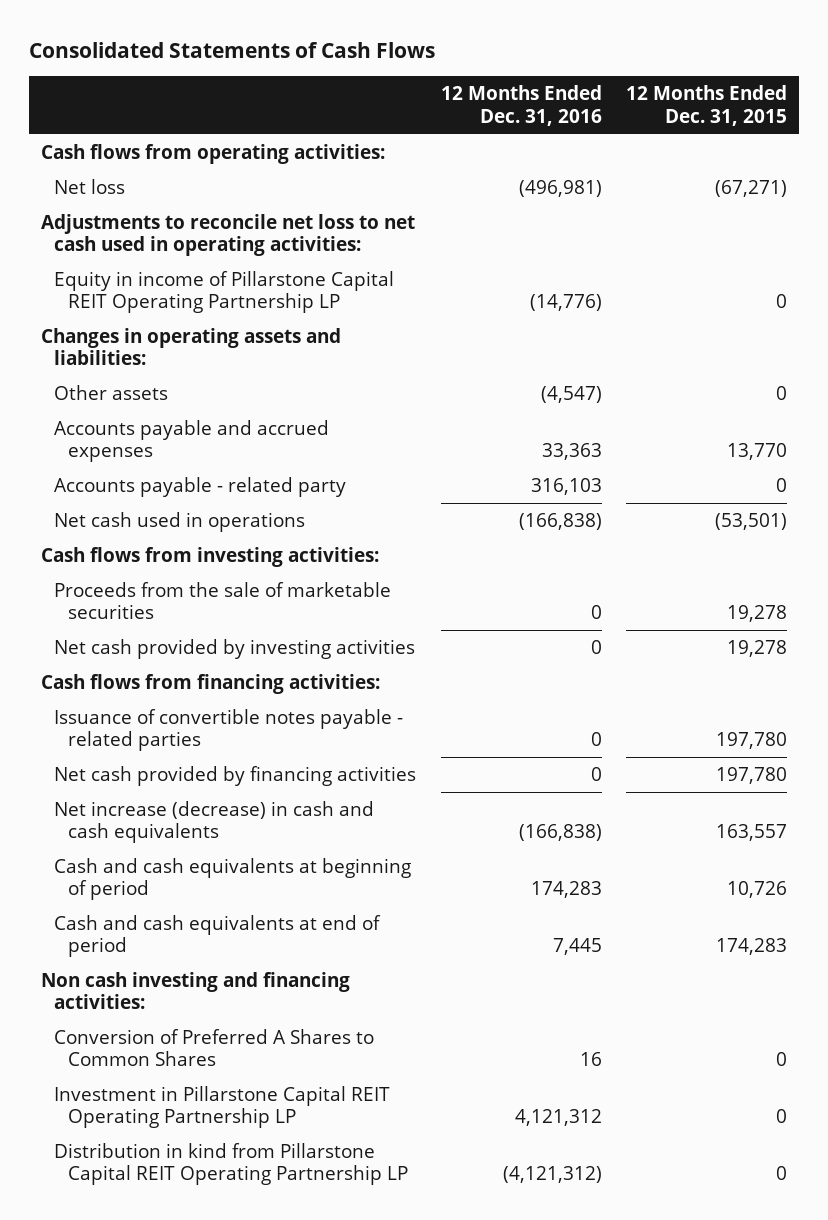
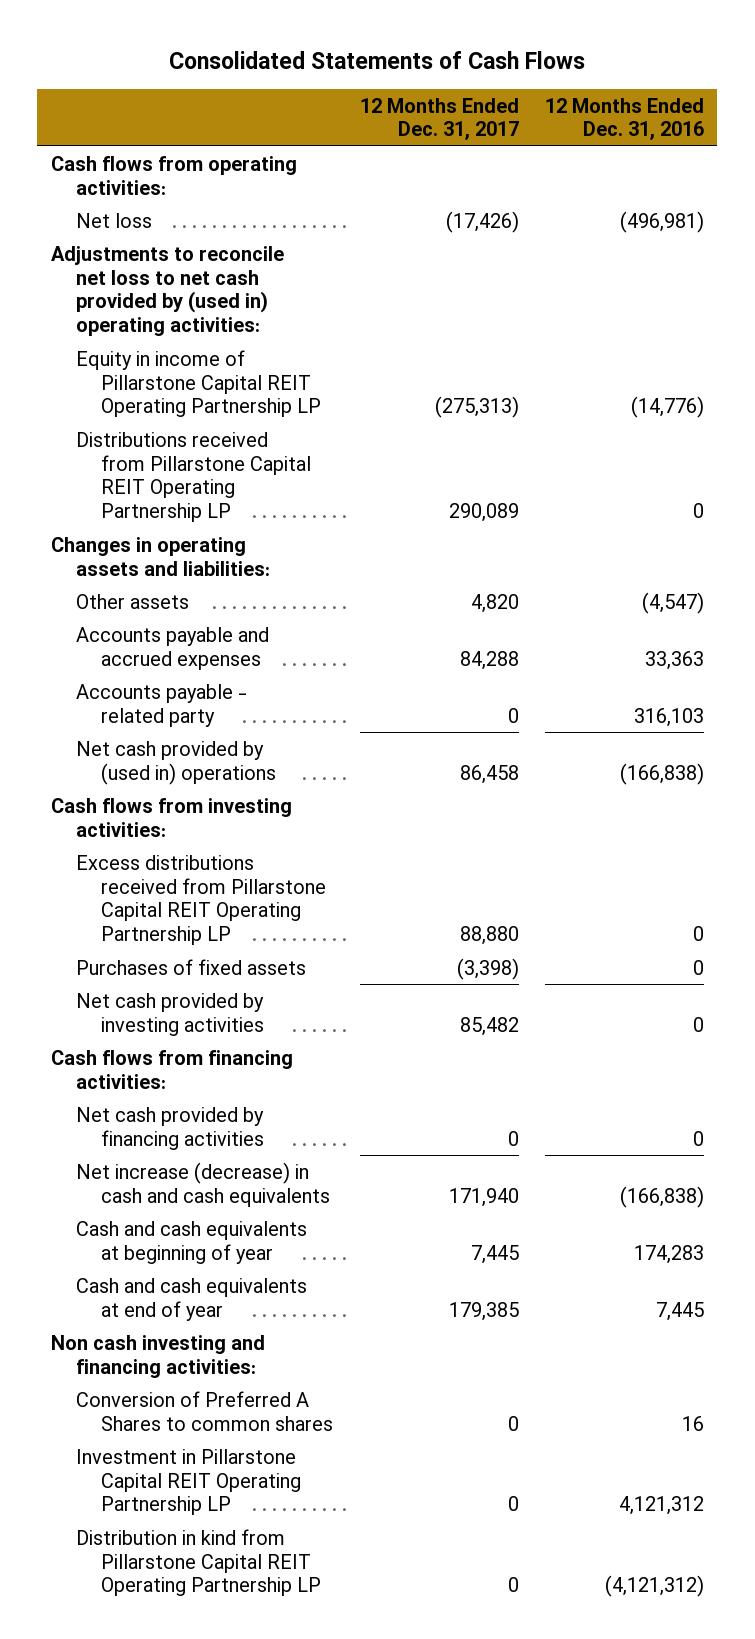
- | 12 Months Ended Dec. 31, 2016 | 12 Months Ended Dec. 31, 2015
+ | 12 Months Ended Dec. 31, 2017 | 12 Months Ended Dec. 31, 2016
- Adjustments to reconcile net loss to net cash used in operating activities:
+ Adjustments to reconcile net loss to net cash provided by (used in) operating activities:
+ Distributions received from Pillarstone Capital REIT Operating Partnership LP | 290,089 | 0
- Net cash used in operations | (166,838) | (53,501)
+ Net cash provided by (used in) operations | 86,458 | (166,838)
- Proceeds from the sale of marketable securities | 0 | 19,278
+ Excess distributions received from Pillarstone Capital REIT Operating Partnership LP | 88,880 | 0
+ Purchases of fixed assets | (3,398) | 0
- Issuance of convertible notes payable - related parties | 0 | 197,780
- Cash and cash equivalents at beginning of period | 174,283 | 10,726
- Cash and cash equivalents at end of period | 7,445 | 174,283
+ Cash and cash equivalents at beginning of year | 7,445 | 174,283
+ Cash and cash equivalents at end of year | 179,385 | 7,445
- Conversion of Preferred A Shares to Common Shares | 16 | 0
+ Conversion of Preferred A Shares to common shares | 0 | 16

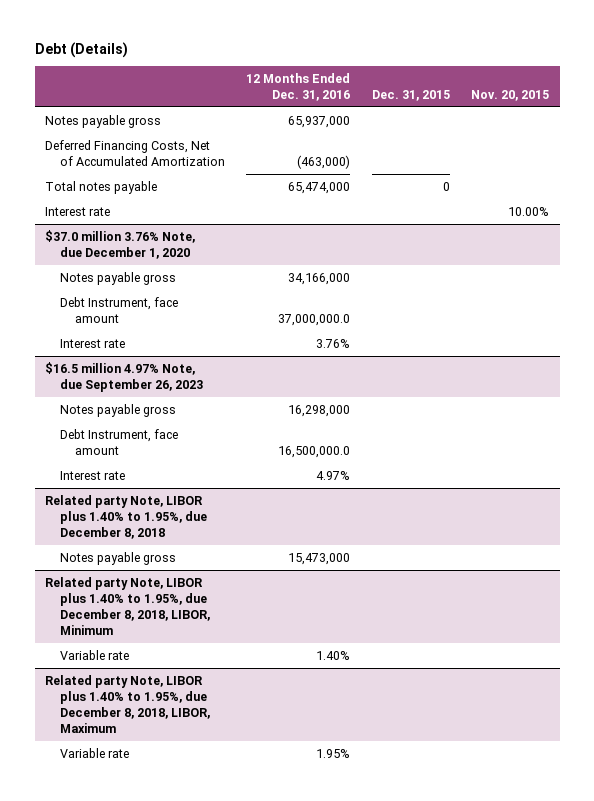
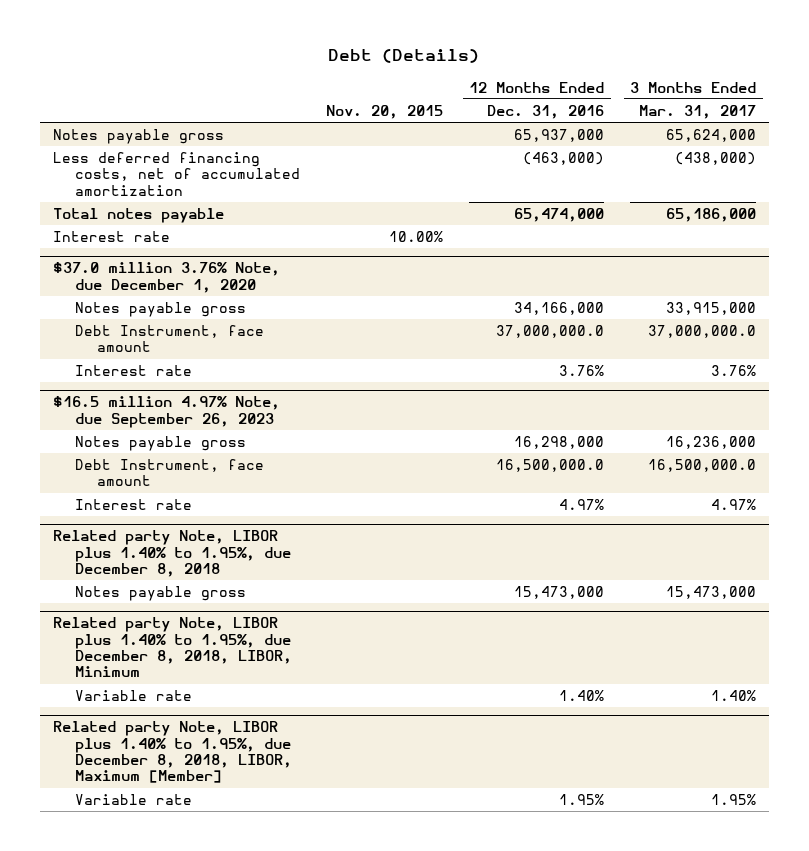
- | 12 Months Ended Dec. 31, 2016 | Dec. 31, 2015 | Nov. 20, 2015
+ | Nov. 20, 2015 | 12 Months Ended Dec. 31, 2016 | 3 Months Ended Mar. 31, 2017
- Deferred Financing Costs, Net of Accumulated Amortization | (463,000) | |
+ Less deferred financing costs, net of accumulated amortization | | (463,000) | (438,000)
- Related party Note, LIBOR plus 1.40% to 1.95%, due December 8, 2018, LIBOR, Maximum
+ Related party Note, LIBOR plus 1.40% to 1.95%, due December 8, 2018, LIBOR, Maximum [Member]

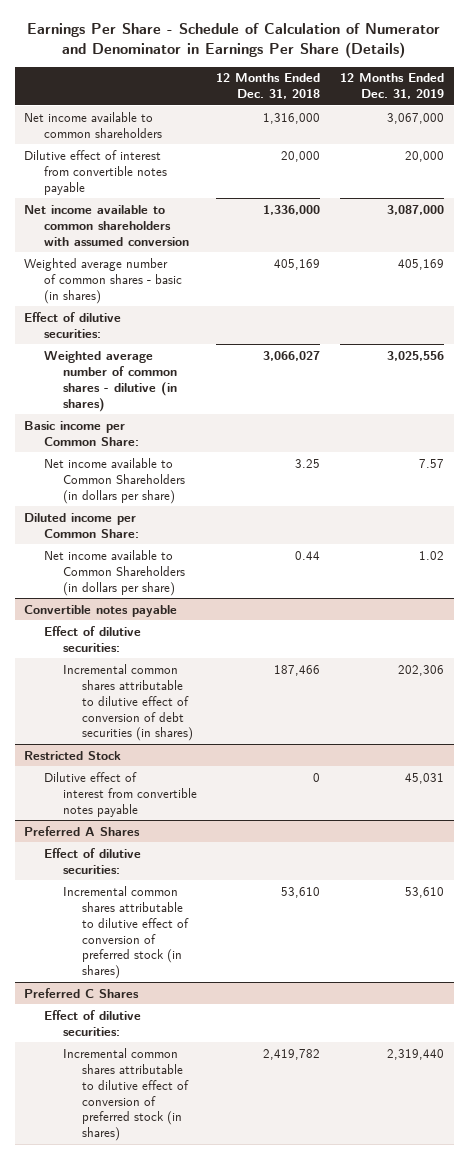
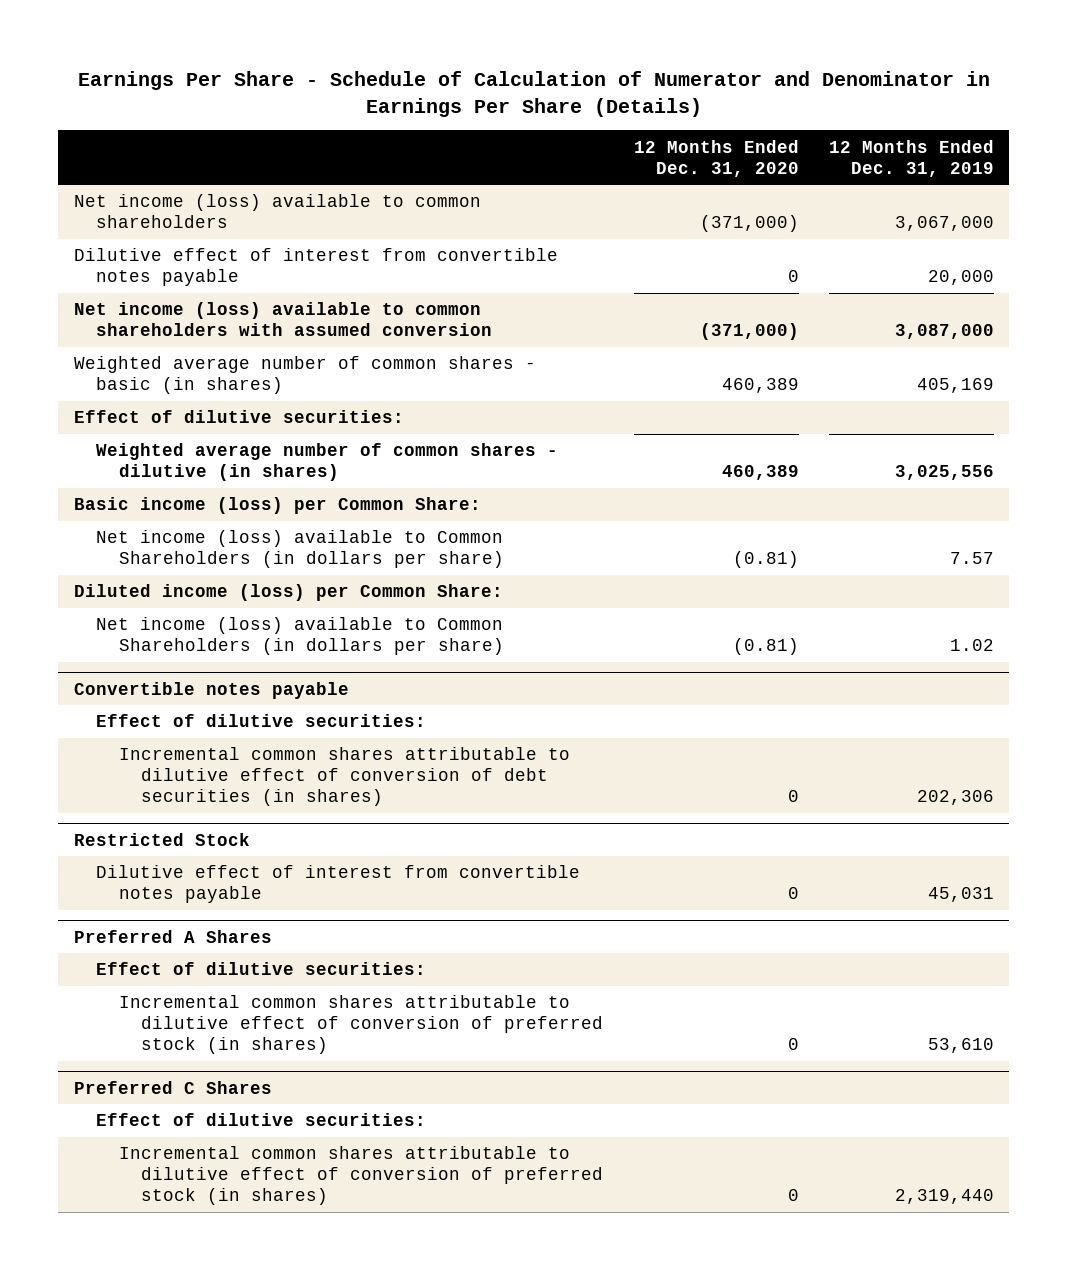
- | 12 Months Ended Dec. 31, 2018 | 12 Months Ended Dec. 31, 2019
+ | 12 Months Ended Dec. 31, 2020 | 12 Months Ended Dec. 31, 2019
- Net income available to common shareholders | 1,316,000 | 3,067,000
+ Net income (loss) available to common shareholders | (371,000) | 3,067,000
- Net income available to common shareholders with assumed conversion | 1,336,000 | 3,087,000
+ Net income (loss) available to common shareholders with assumed conversion | (371,000) | 3,087,000
- Basic income per Common Share:
- Net income available to Common Shareholders (in dollars per share) | 3.25 | 7.57
- Diluted income per Common Share:
- Net income available to Common Shareholders (in dollars per share) | 0.44 | 1.02
+ Basic income (loss) per Common Share:
+ Net income (loss) available to Common Shareholders (in dollars per share) | (0.81) | 7.57
+ Diluted income (loss) per Common Share:
+ Net income (loss) available to Common Shareholders (in dollars per share) | (0.81) | 1.02

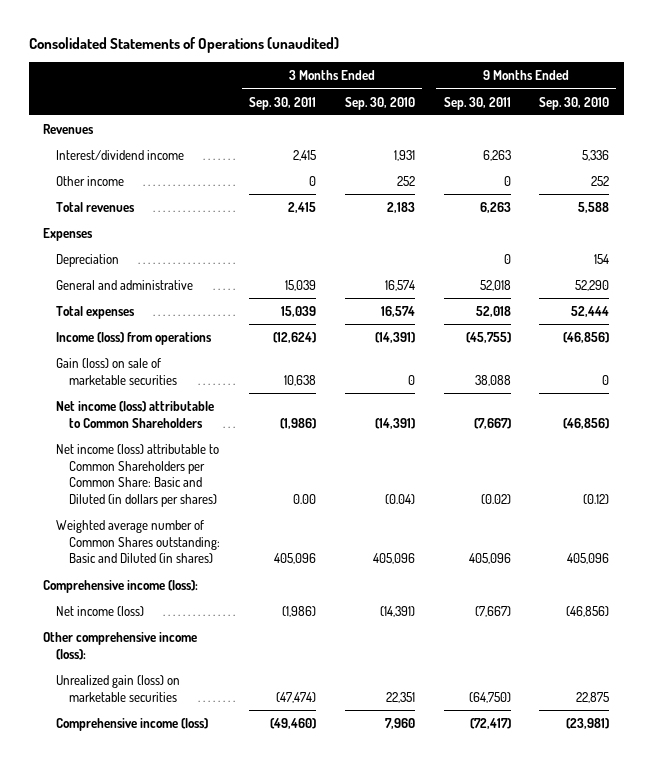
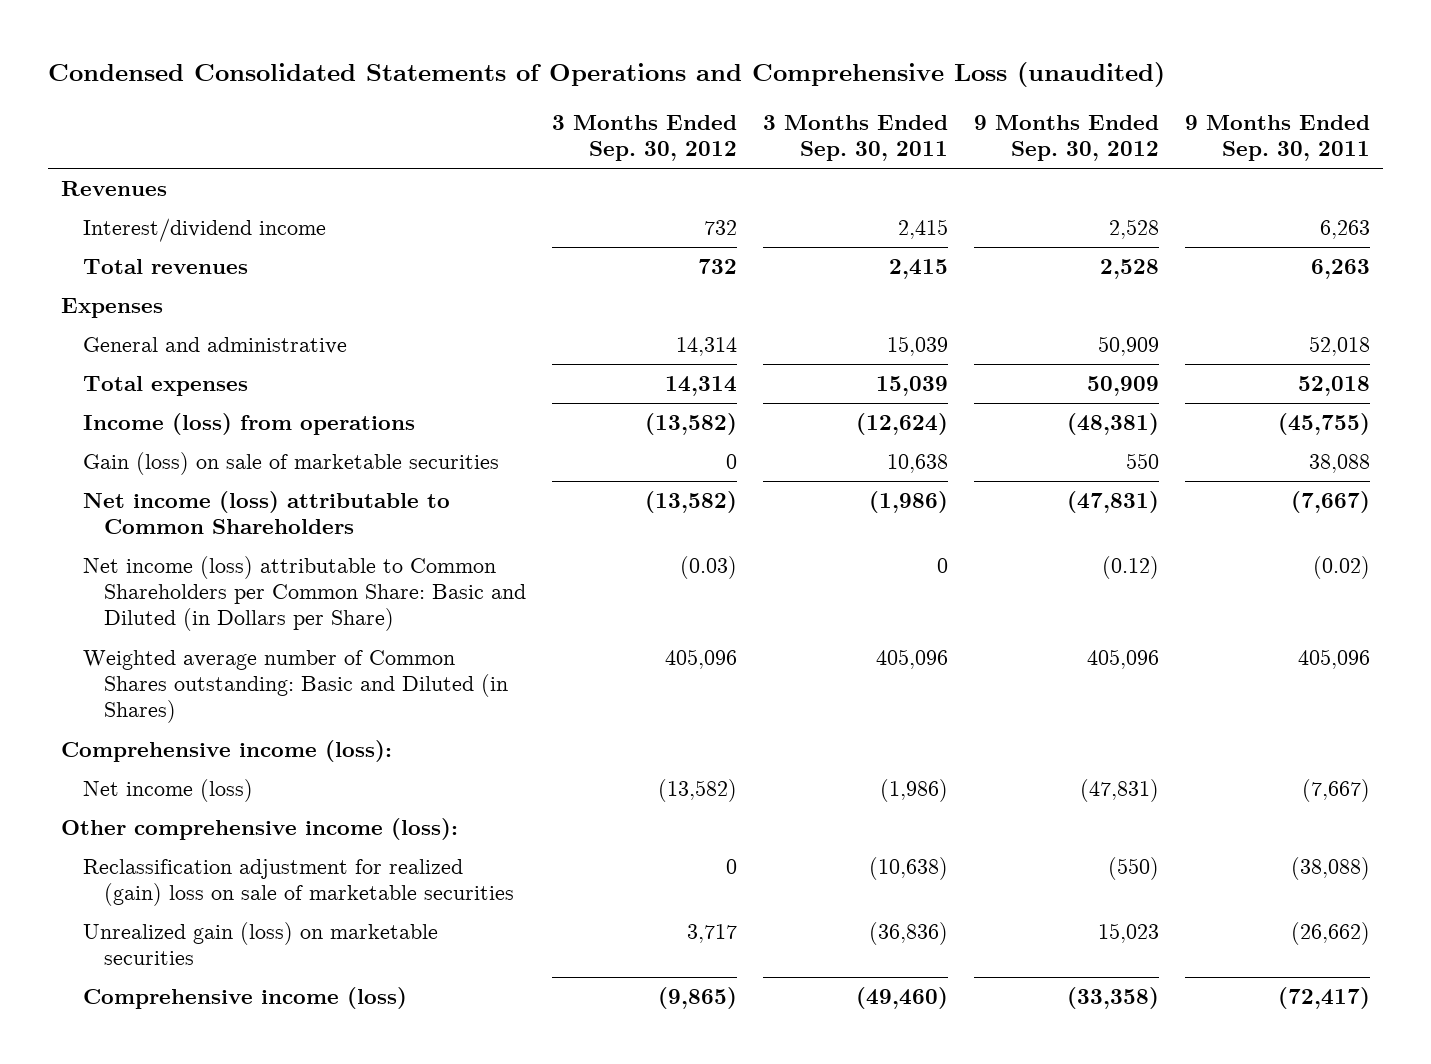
- Consolidated Statements of Operations (unaudited)
+ Condensed Consolidated Statements of Operations and Comprehensive Loss (unaudited)
- | 3 Months Ended Sep. 30, 2011 | 3 Months Ended Sep. 30, 2010 | 9 Months Ended Sep. 30, 2011 | 9 Months Ended Sep. 30, 2010
+ | 3 Months Ended Sep. 30, 2012 | 3 Months Ended Sep. 30, 2011 | 9 Months Ended Sep. 30, 2012 | 9 Months Ended Sep. 30, 2011
- Other income | 0 | 252 | 0 | 252
- Depreciation | | | 0 | 154
- Net income (loss) attributable to Common Shareholders per Common Share: Basic and Diluted (in dollars per shares) | 0.00 | (0.04) | (0.02) | (0.12)
- Weighted average number of Common Shares outstanding: Basic and Diluted (in shares) | 405,096 | 405,096 | 405,096 | 405,096
+ Net income (loss) attributable to Common Shareholders per Common Share: Basic and Diluted (in Dollars per Share) | (0.03) | 0 | (0.12) | (0.02)
+ Weighted average number of Common Shares outstanding: Basic and Diluted (in Shares) | 405,096 | 405,096 | 405,096 | 405,096
- Unrealized gain (loss) on marketable securities | (47,474) | 22,351 | (64,750) | 22,875
+ Reclassification adjustment for realized (gain) loss on sale of marketable securities | 0 | (10,638) | (550) | (38,088)
+ Unrealized gain (loss) on marketable securities | 3,717 | (36,836) | 15,023 | (26,662)

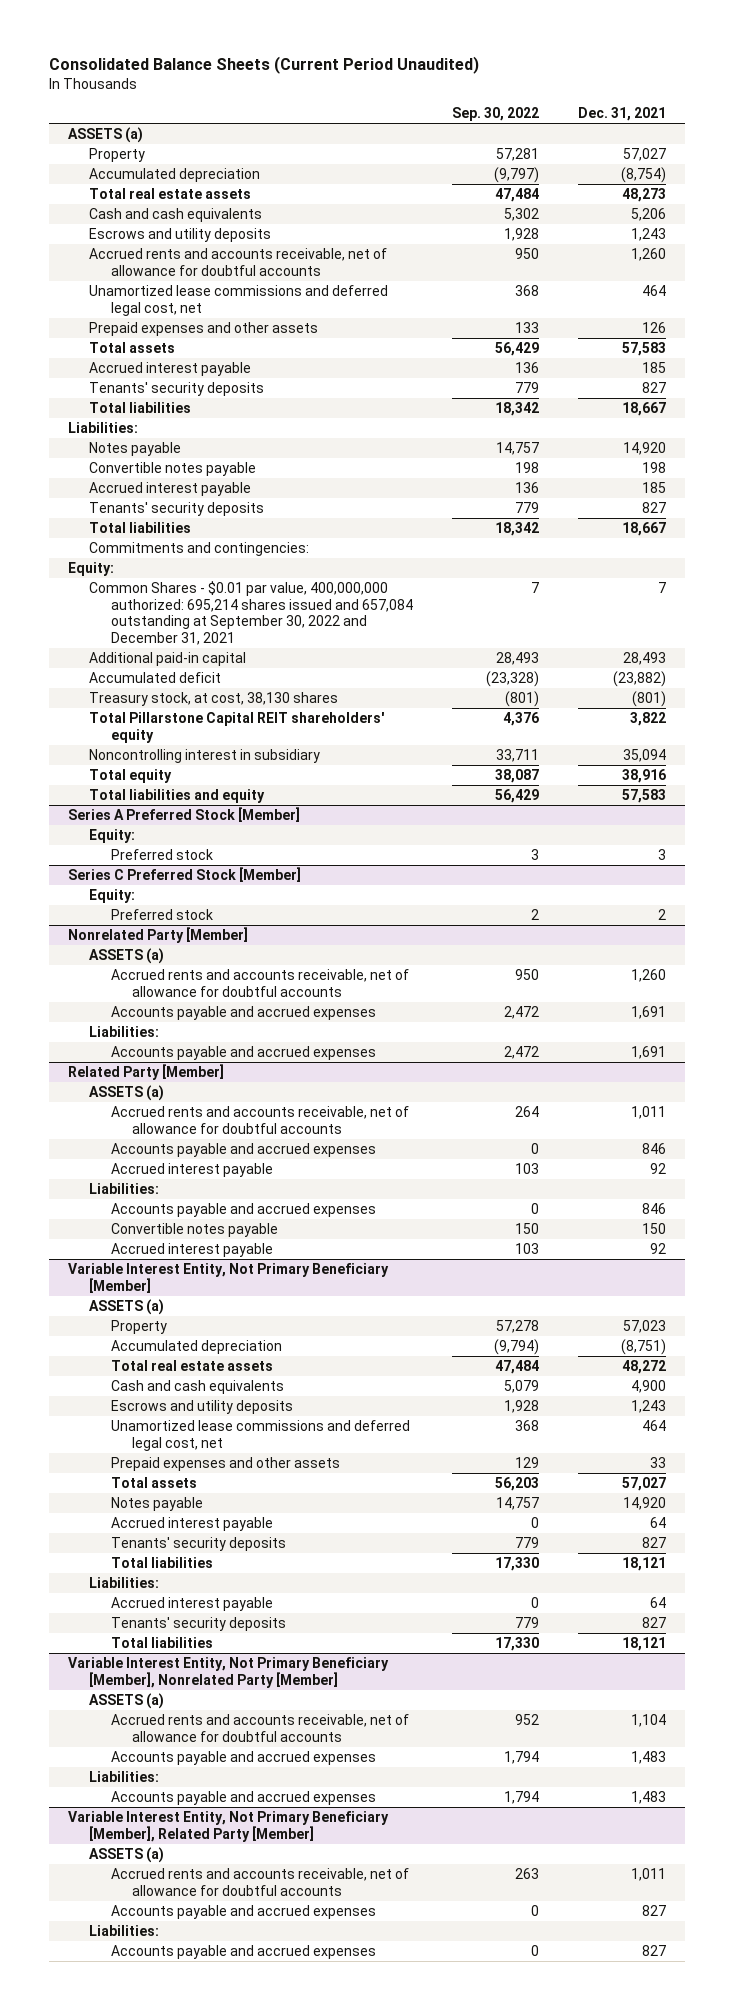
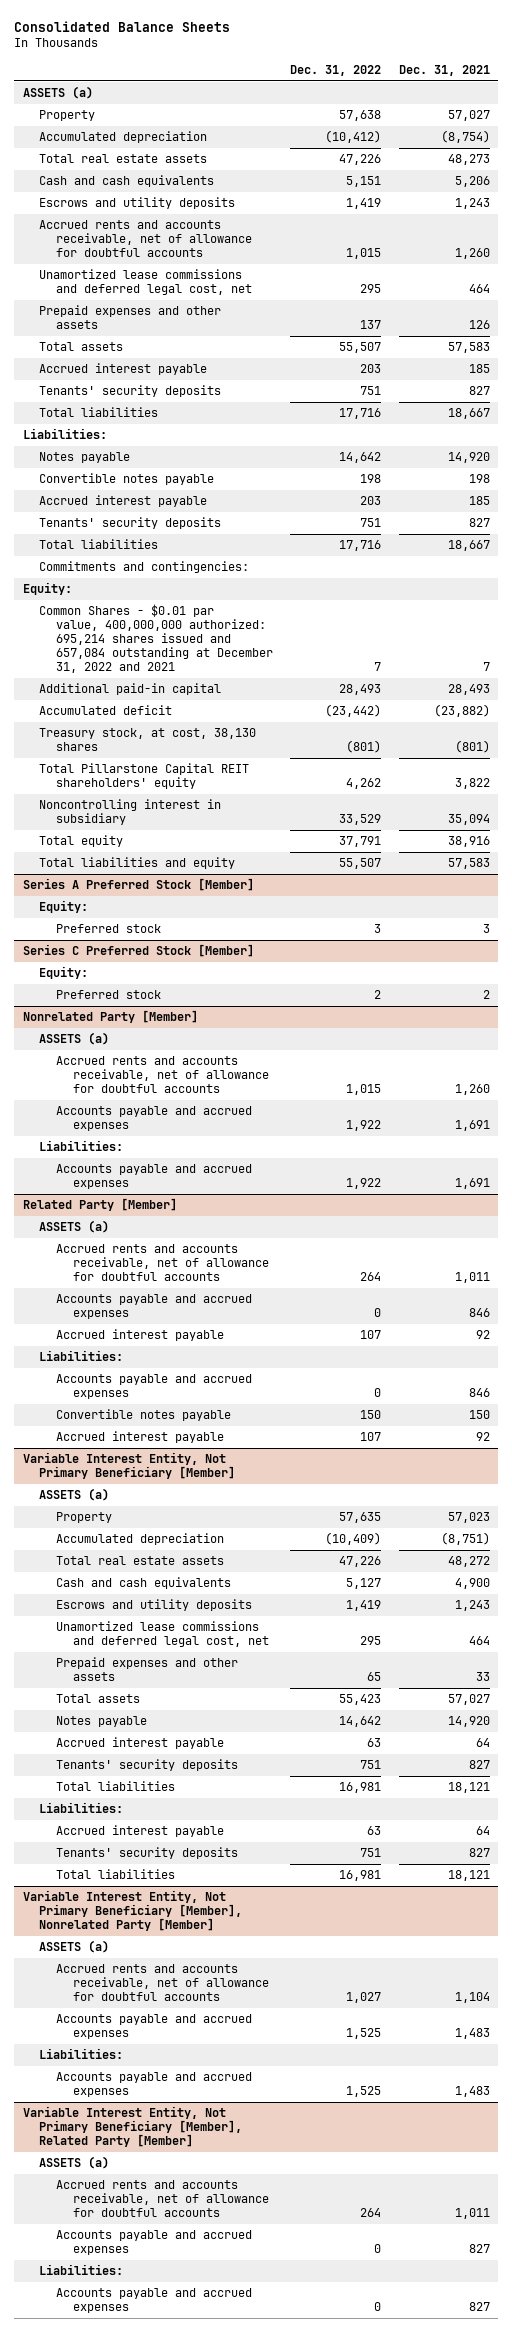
- Consolidated Balance Sheets (Current Period Unaudited)
+ Consolidated Balance Sheets
- | Sep. 30, 2022 | Dec. 31, 2021
+ | Dec. 31, 2022 | Dec. 31, 2021
- Common Shares - $0.01 par value, 400,000,000 authorized: 695,214 shares issued and 657,084 outstanding at September 30, 2022 and December 31, 2021 | 7 | 7
+ Common Shares - $0.01 par value, 400,000,000 authorized: 695,214 shares issued and 657,084 outstanding at December 31, 2022 and 2021 | 7 | 7

